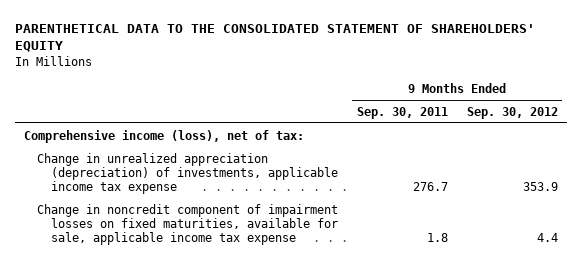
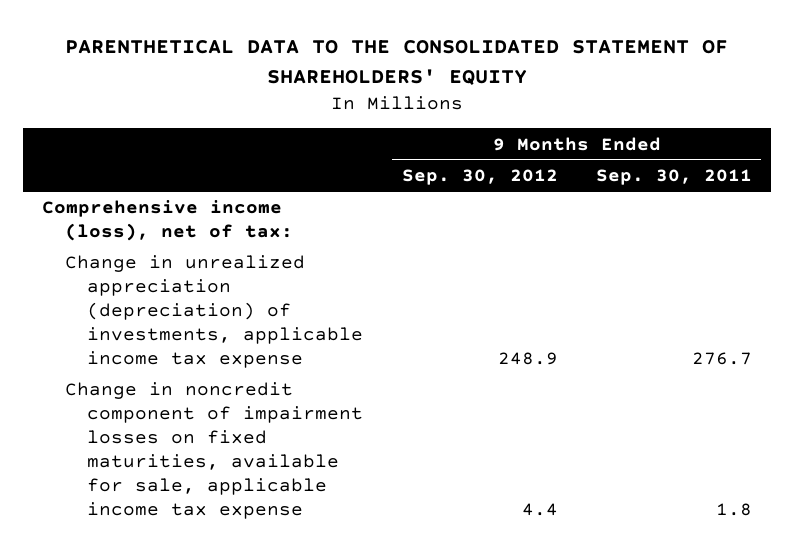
- | 9 Months Ended Sep. 30, 2011 | 9 Months Ended Sep. 30, 2012
+ | 9 Months Ended Sep. 30, 2012 | 9 Months Ended Sep. 30, 2011
- Change in unrealized appreciation (depreciation) of investments, applicable income tax expense | 276.7 | 353.9
+ Change in unrealized appreciation (depreciation) of investments, applicable income tax expense | 248.9 | 276.7

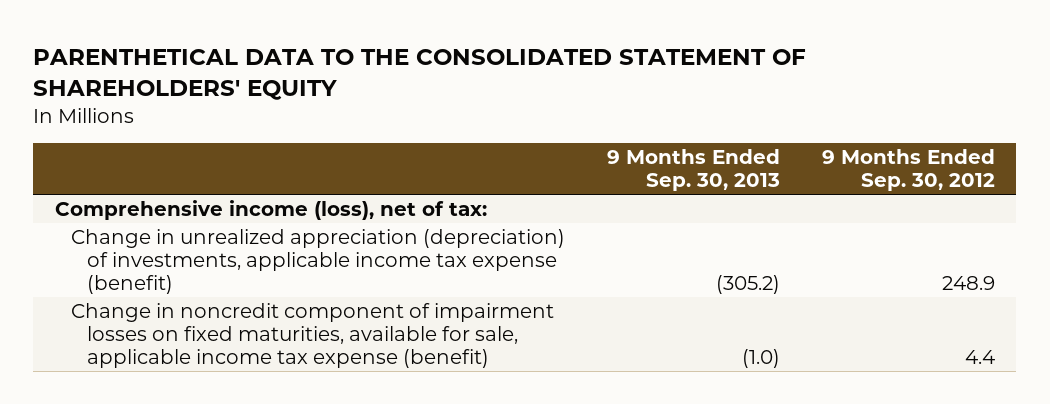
- | 9 Months Ended Sep. 30, 2012 | 9 Months Ended Sep. 30, 2011
+ | 9 Months Ended Sep. 30, 2013 | 9 Months Ended Sep. 30, 2012
- Change in unrealized appreciation (depreciation) of investments, applicable income tax expense | 248.9 | 276.7
- Change in noncredit component of impairment losses on fixed maturities, available for sale, applicable income tax expense | 4.4 | 1.8
+ Change in unrealized appreciation (depreciation) of investments, applicable income tax expense (benefit) | (305.2) | 248.9
+ Change in noncredit component of impairment losses on fixed maturities, available for sale, applicable income tax expense (benefit) | (1.0) | 4.4

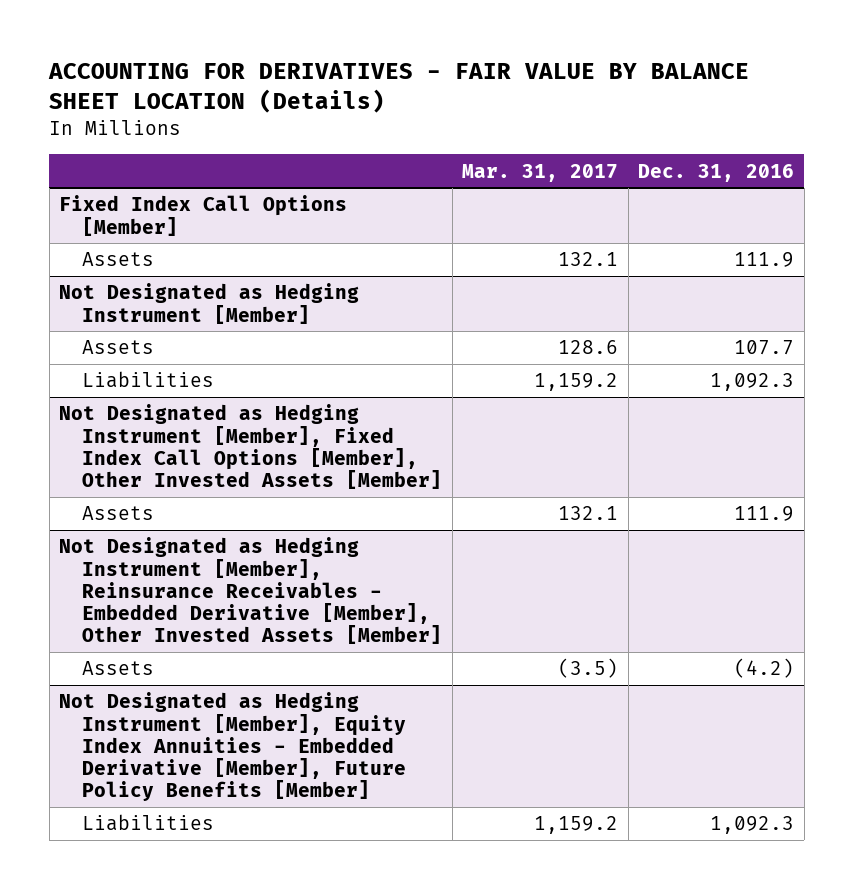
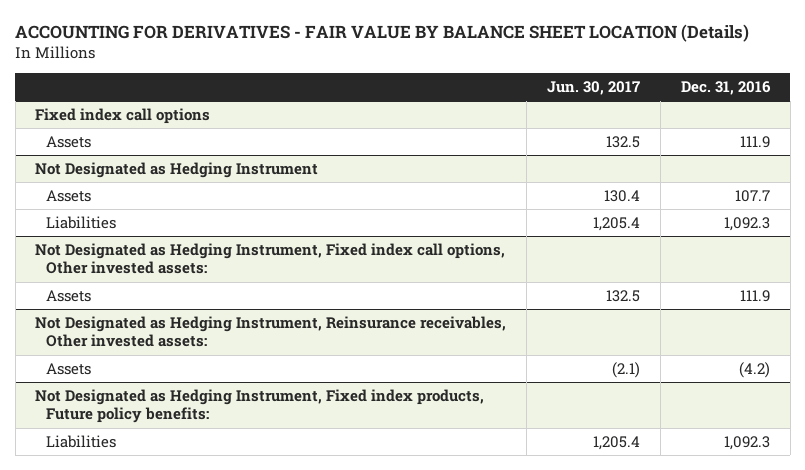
- | Mar. 31, 2017 | Dec. 31, 2016
+ | Jun. 30, 2017 | Dec. 31, 2016
- Fixed Index Call Options [Member]
+ Fixed index call options
- Not Designated as Hedging Instrument [Member]
+ Not Designated as Hedging Instrument
- Not Designated as Hedging Instrument [Member], Fixed Index Call Options [Member], Other Invested Assets [Member]
+ Not Designated as Hedging Instrument, Fixed index call options, Other invested assets:
- Not Designated as Hedging Instrument [Member], Reinsurance Receivables - Embedded Derivative [Member], Other Invested Assets [Member]
+ Not Designated as Hedging Instrument, Reinsurance receivables, Other invested assets:
- Not Designated as Hedging Instrument [Member], Equity Index Annuities - Embedded Derivative [Member], Future Policy Benefits [Member]
+ Not Designated as Hedging Instrument, Fixed index products, Future policy benefits:

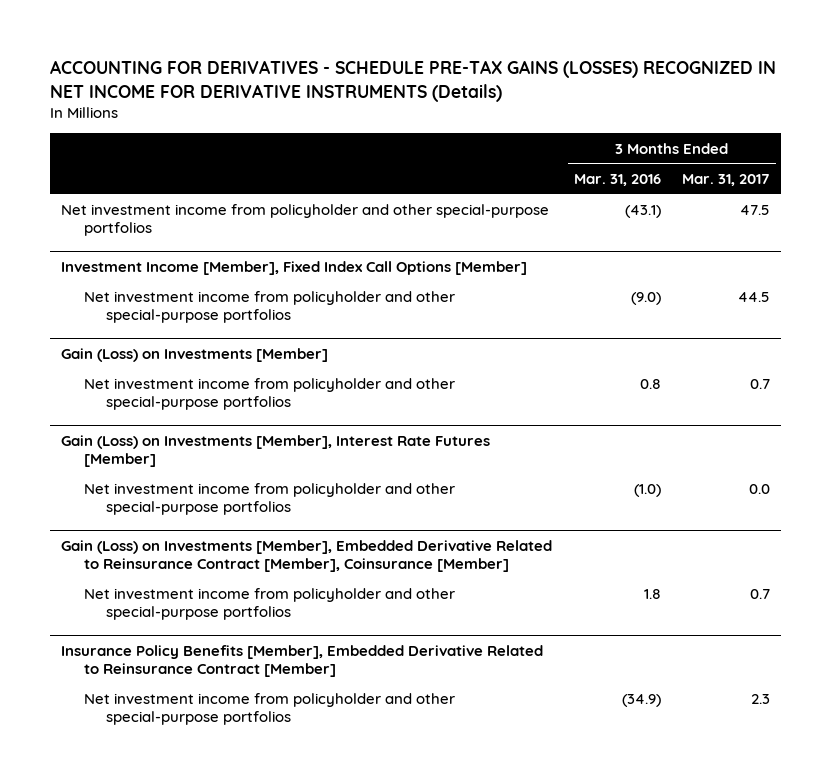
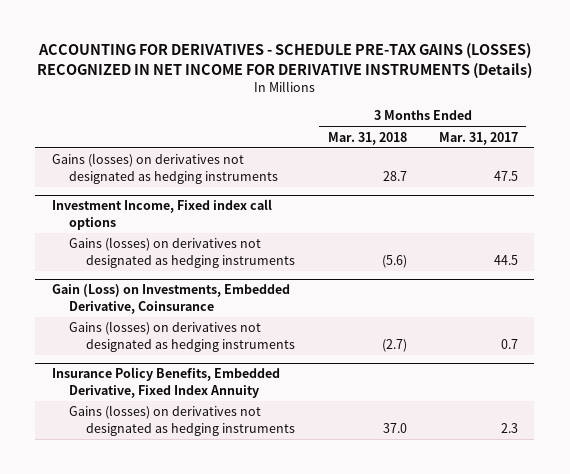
- | 3 Months Ended Mar. 31, 2016 | 3 Months Ended Mar. 31, 2017
+ | 3 Months Ended Mar. 31, 2018 | 3 Months Ended Mar. 31, 2017
- Net investment income from policyholder and other special-purpose portfolios | (43.1) | 47.5
- Investment Income [Member], Fixed Index Call Options [Member]
- Net investment income from policyholder and other special-purpose portfolios | (9.0) | 44.5
- Gain (Loss) on Investments [Member]
- Net investment income from policyholder and other special-purpose portfolios | 0.8 | 0.7
- Gain (Loss) on Investments [Member], Interest Rate Futures [Member]
- Net investment income from policyholder and other special-purpose portfolios | (1.0) | 0.0
- Gain (Loss) on Investments [Member], Embedded Derivative Related to Reinsurance Contract [Member], Coinsurance [Member]
- Net investment income from policyholder and other special-purpose portfolios | 1.8 | 0.7
- Insurance Policy Benefits [Member], Embedded Derivative Related to Reinsurance Contract [Member]
- Net investment income from policyholder and other special-purpose portfolios | (34.9) | 2.3
+ Gains (losses) on derivatives not designated as hedging instruments | 28.7 | 47.5
+ Investment Income, Fixed index call options
+ Gains (losses) on derivatives not designated as hedging instruments | (5.6) | 44.5
+ Gain (Loss) on Investments, Embedded Derivative, Coinsurance
+ Gains (losses) on derivatives not designated as hedging instruments | (2.7) | 0.7
+ Insurance Policy Benefits, Embedded Derivative, Fixed Index Annuity
+ Gains (losses) on derivatives not designated as hedging instruments | 37.0 | 2.3

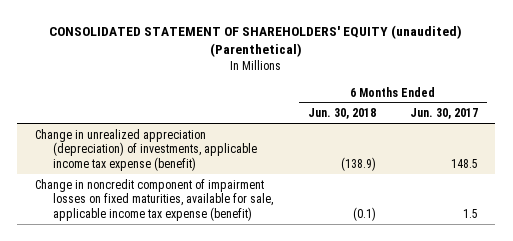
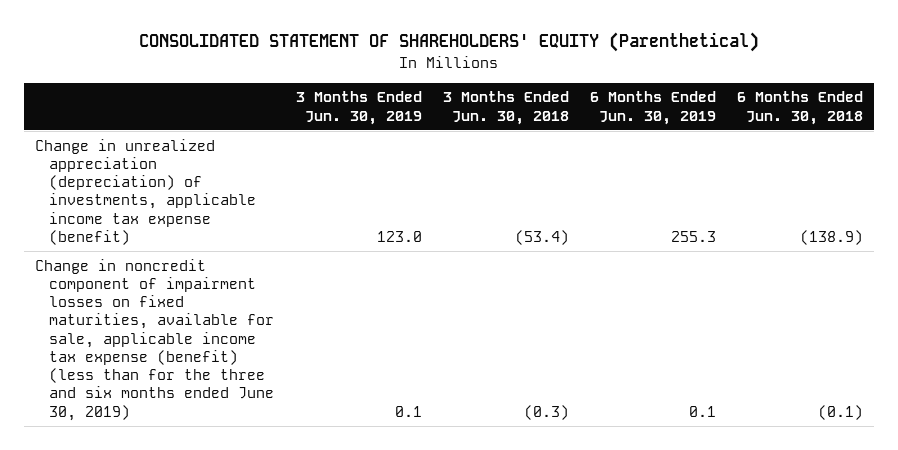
- CONSOLIDATED STATEMENT OF SHAREHOLDERS' EQUITY (unaudited) (Parenthetical)
+ CONSOLIDATED STATEMENT OF SHAREHOLDERS' EQUITY (Parenthetical)
- | 6 Months Ended Jun. 30, 2018 | 6 Months Ended Jun. 30, 2017
+ | 3 Months Ended Jun. 30, 2019 | 3 Months Ended Jun. 30, 2018 | 6 Months Ended Jun. 30, 2019 | 6 Months Ended Jun. 30, 2018
- Change in noncredit component of impairment losses on fixed maturities, available for sale, applicable income tax expense (benefit) | (0.1) | 1.5
+ Change in noncredit component of impairment losses on fixed maturities, available for sale, applicable income tax expense (benefit) (less than for the three and six months ended June 30, 2019) | 0.1 | (0.3) | 0.1 | (0.1)

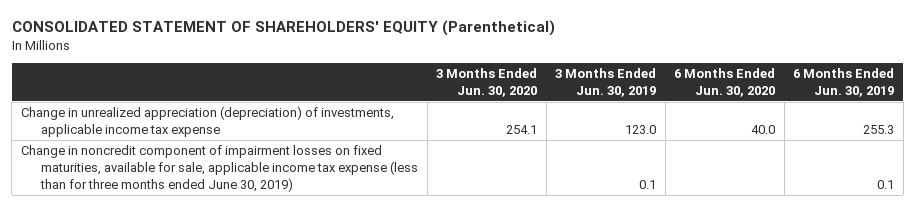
- | 3 Months Ended Jun. 30, 2019 | 3 Months Ended Jun. 30, 2018 | 6 Months Ended Jun. 30, 2019 | 6 Months Ended Jun. 30, 2018
+ | 3 Months Ended Jun. 30, 2020 | 3 Months Ended Jun. 30, 2019 | 6 Months Ended Jun. 30, 2020 | 6 Months Ended Jun. 30, 2019
- Change in unrealized appreciation (depreciation) of investments, applicable income tax expense (benefit) | 123.0 | (53.4) | 255.3 | (138.9)
- Change in noncredit component of impairment losses on fixed maturities, available for sale, applicable income tax expense (benefit) (less than for the three and six months ended June 30, 2019) | 0.1 | (0.3) | 0.1 | (0.1)
+ Change in unrealized appreciation (depreciation) of investments, applicable income tax expense | 254.1 | 123.0 | 40.0 | 255.3
+ Change in noncredit component of impairment losses on fixed maturities, available for sale, applicable income tax expense (less than for three months ended June 30, 2019) | | 0.1 | | 0.1

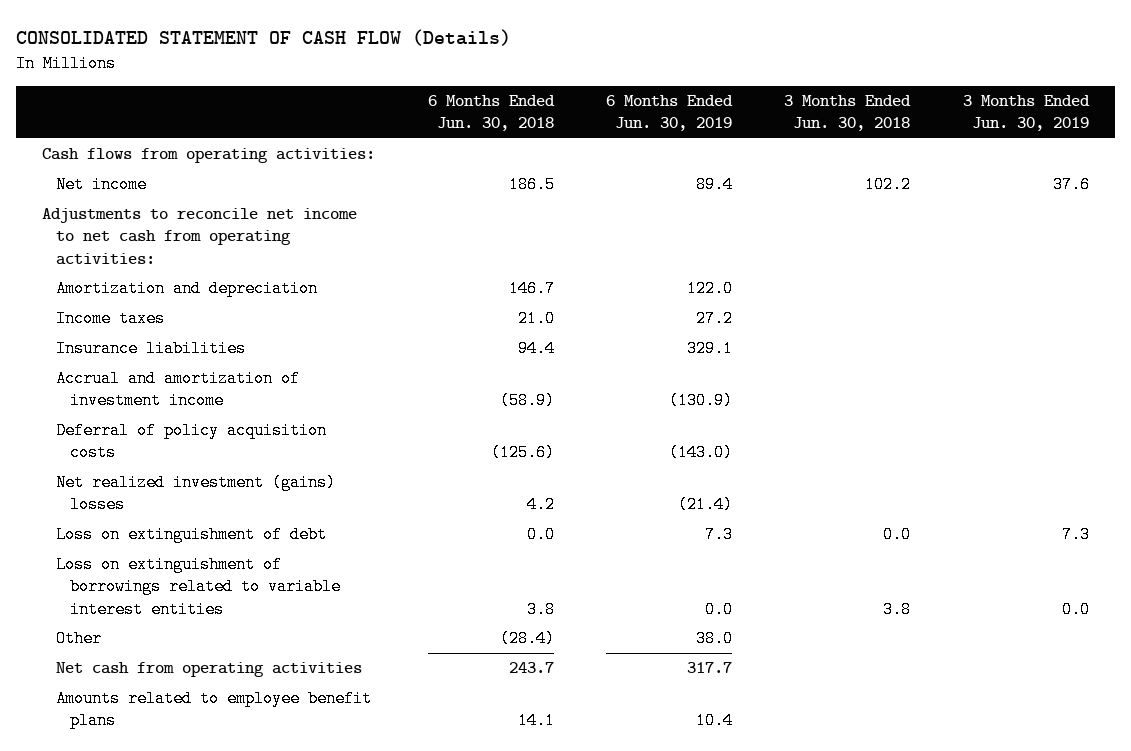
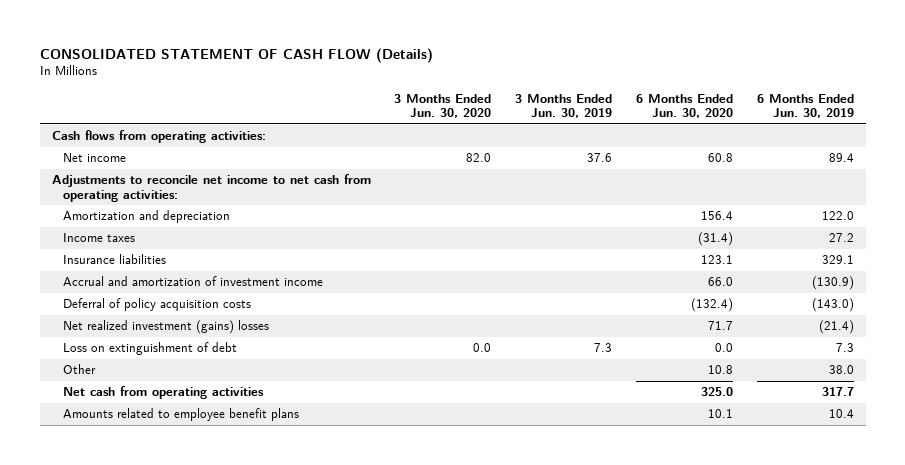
- | 6 Months Ended Jun. 30, 2018 | 6 Months Ended Jun. 30, 2019 | 3 Months Ended Jun. 30, 2018 | 3 Months Ended Jun. 30, 2019
+ | 3 Months Ended Jun. 30, 2020 | 3 Months Ended Jun. 30, 2019 | 6 Months Ended Jun. 30, 2020 | 6 Months Ended Jun. 30, 2019
- Loss on extinguishment of borrowings related to variable interest entities | 3.8 | 0.0 | 3.8 | 0.0

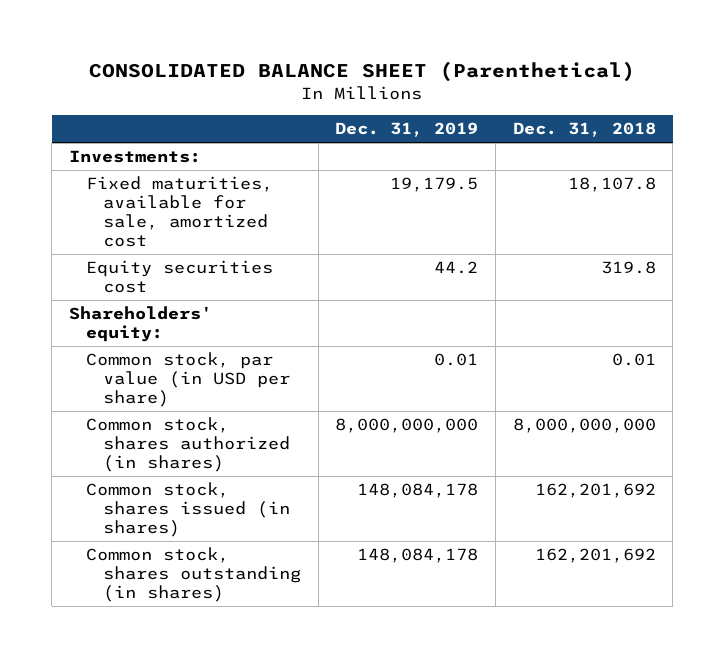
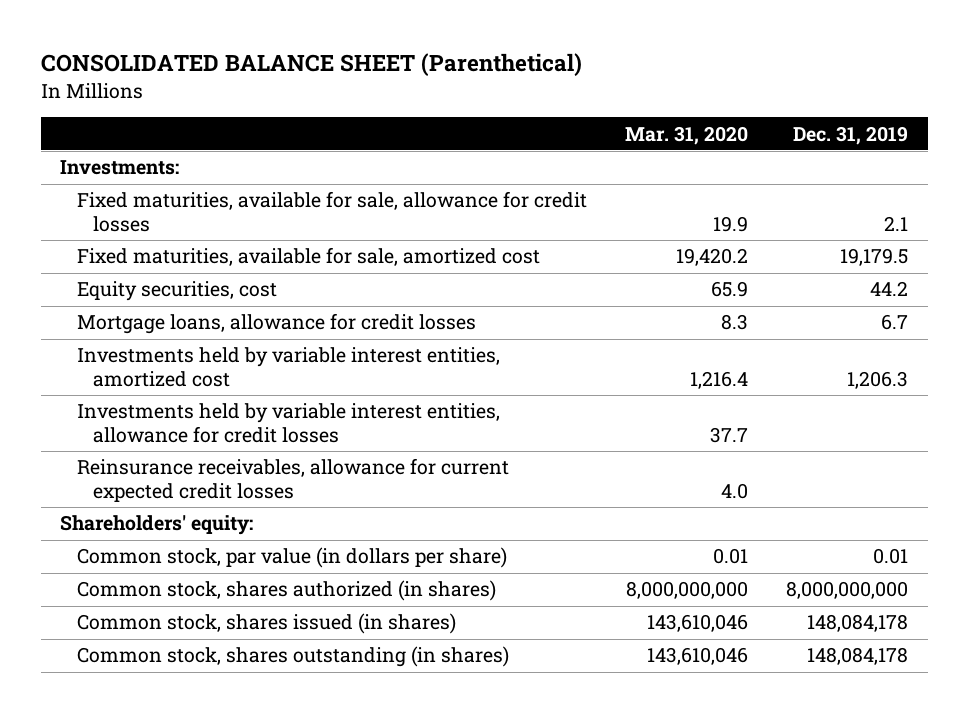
- | Dec. 31, 2019 | Dec. 31, 2018
+ | Mar. 31, 2020 | Dec. 31, 2019
+ Fixed maturities, available for sale, allowance for credit losses | 19.9 | 2.1
- Equity securities cost | 44.2 | 319.8
+ Equity securities, cost | 65.9 | 44.2
+ Mortgage loans, allowance for credit losses | 8.3 | 6.7
+ Investments held by variable interest entities, amortized cost | 1,216.4 | 1,206.3
+ Investments held by variable interest entities, allowance for credit losses | 37.7 |
+ Reinsurance receivables, allowance for current expected credit losses | 4.0 |
- Common stock, par value (in USD per share) | 0.01 | 0.01
+ Common stock, par value (in dollars per share) | 0.01 | 0.01

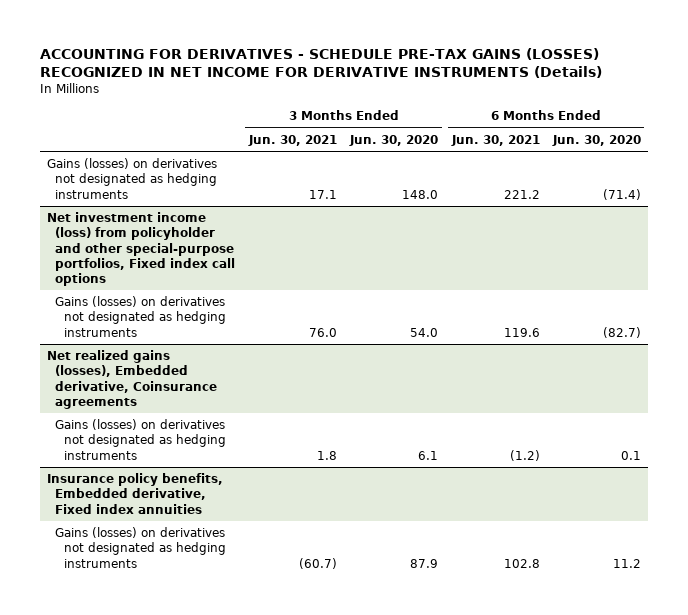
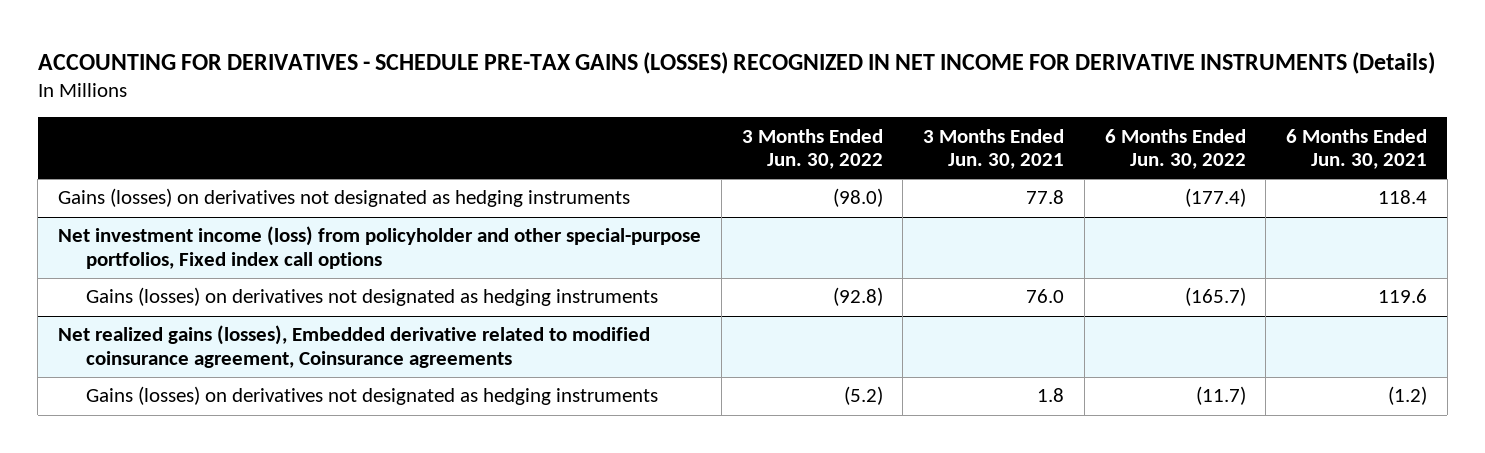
- | 3 Months Ended Jun. 30, 2021 | 3 Months Ended Jun. 30, 2020 | 6 Months Ended Jun. 30, 2021 | 6 Months Ended Jun. 30, 2020
+ | 3 Months Ended Jun. 30, 2022 | 3 Months Ended Jun. 30, 2021 | 6 Months Ended Jun. 30, 2022 | 6 Months Ended Jun. 30, 2021
- Gains (losses) on derivatives not designated as hedging instruments | 17.1 | 148.0 | 221.2 | (71.4)
+ Gains (losses) on derivatives not designated as hedging instruments | (98.0) | 77.8 | (177.4) | 118.4
- Net realized gains (losses), Embedded derivative, Coinsurance agreements
+ Net realized gains (losses), Embedded derivative related to modified coinsurance agreement, Coinsurance agreements
- Insurance policy benefits, Embedded derivative, Fixed index annuities
- Gains (losses) on derivatives not designated as hedging instruments | (60.7) | 87.9 | 102.8 | 11.2

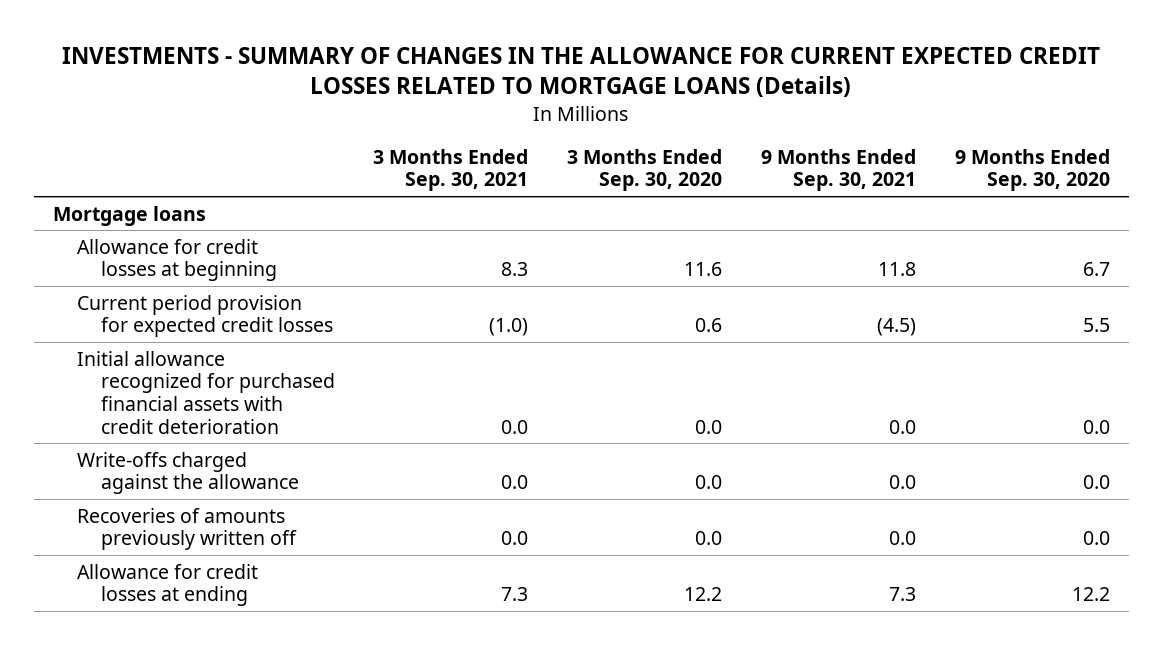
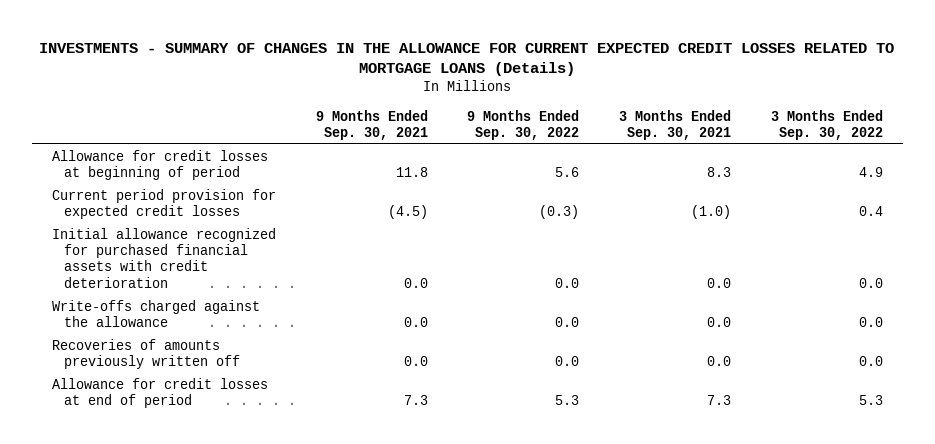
- | 3 Months Ended Sep. 30, 2021 | 3 Months Ended Sep. 30, 2020 | 9 Months Ended Sep. 30, 2021 | 9 Months Ended Sep. 30, 2020
+ | 9 Months Ended Sep. 30, 2021 | 9 Months Ended Sep. 30, 2022 | 3 Months Ended Sep. 30, 2021 | 3 Months Ended Sep. 30, 2022
- Mortgage loans
- Allowance for credit losses at beginning | 8.3 | 11.6 | 11.8 | 6.7
+ Allowance for credit losses at beginning of period | 11.8 | 5.6 | 8.3 | 4.9
- Allowance for credit losses at ending | 7.3 | 12.2 | 7.3 | 12.2
+ Allowance for credit losses at end of period | 7.3 | 5.3 | 7.3 | 5.3

